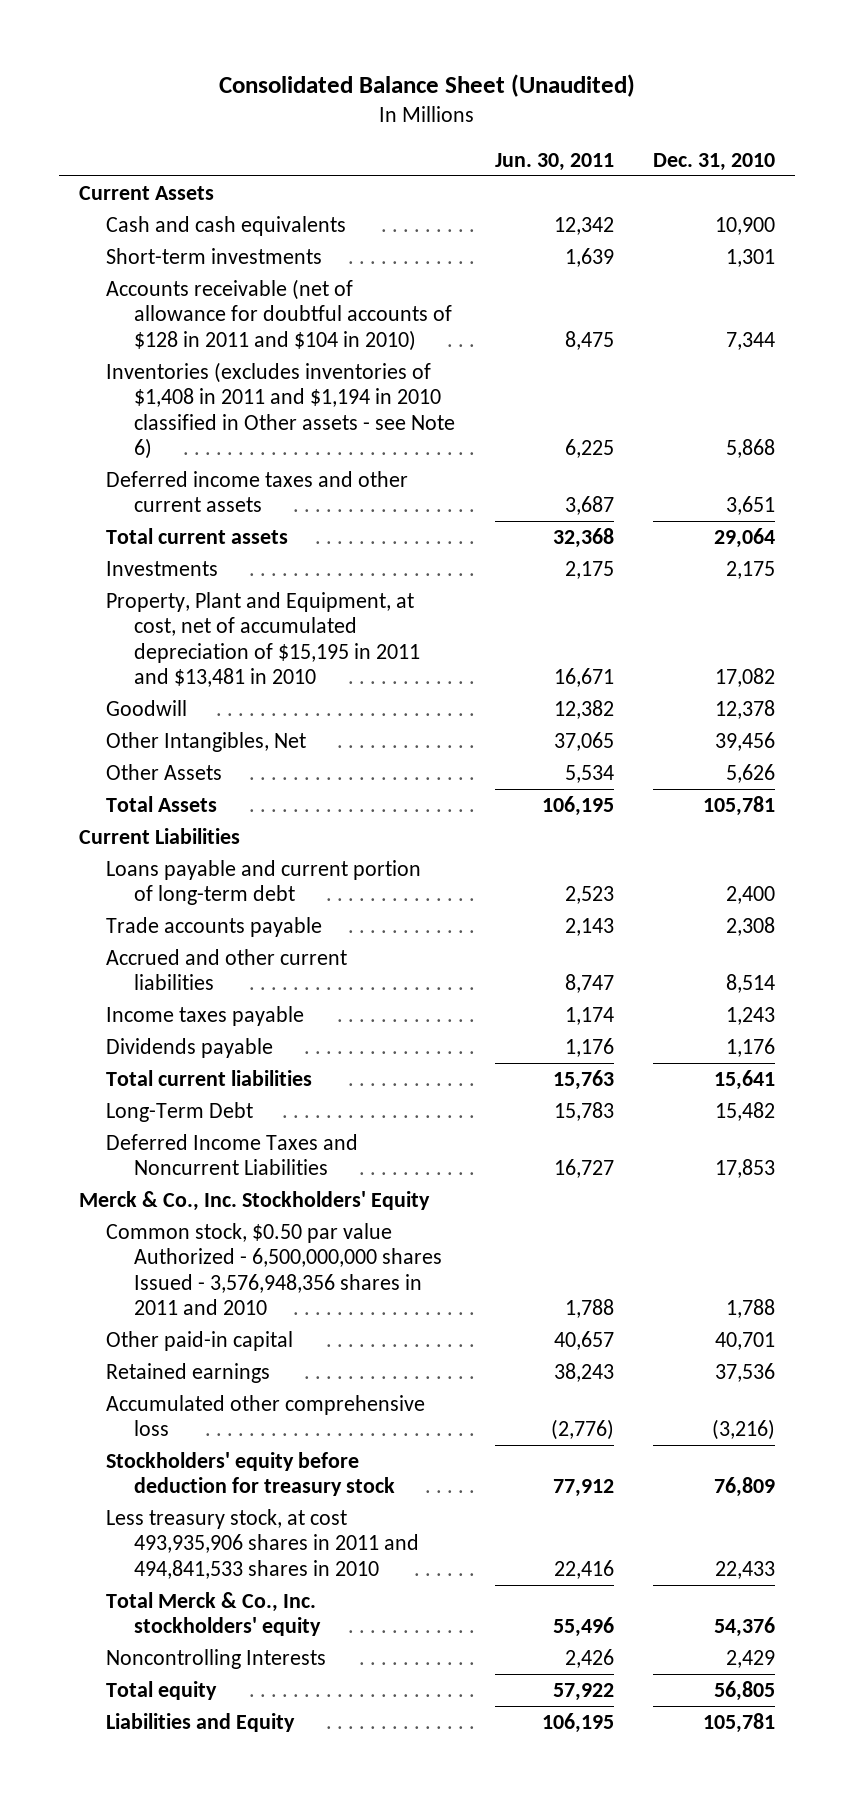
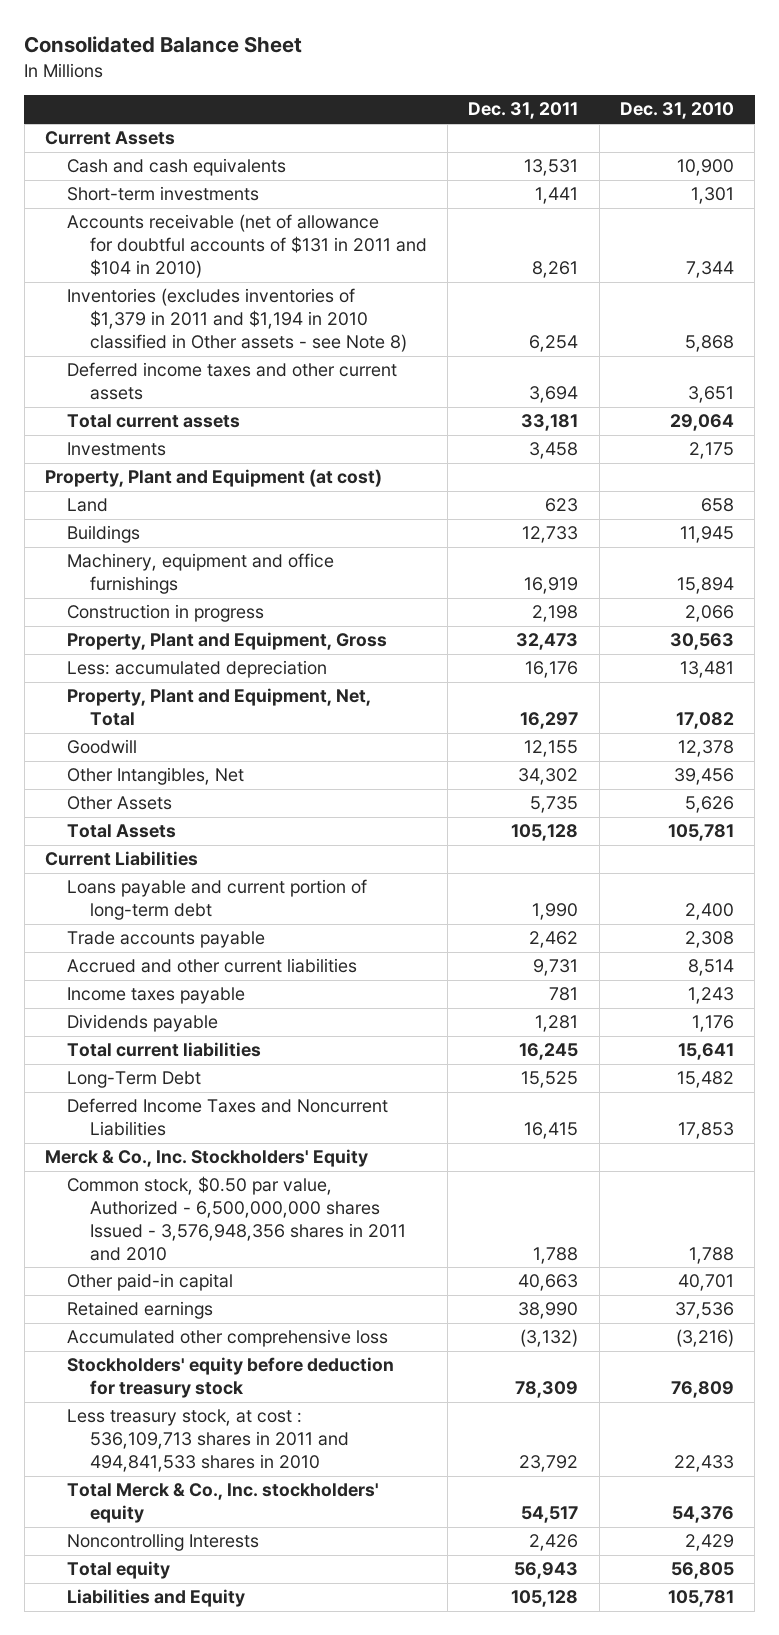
- Consolidated Balance Sheet (Unaudited)
+ Consolidated Balance Sheet
- | Jun. 30, 2011 | Dec. 31, 2010
+ | Dec. 31, 2011 | Dec. 31, 2010
- Accounts receivable (net of allowance for doubtful accounts of $128 in 2011 and $104 in 2010) | 8,475 | 7,344
- Inventories (excludes inventories of $1,408 in 2011 and $1,194 in 2010 classified in Other assets - see Note 6) | 6,225 | 5,868
+ Accounts receivable (net of allowance for doubtful accounts of $131 in 2011 and $104 in 2010) | 8,261 | 7,344
+ Inventories (excludes inventories of $1,379 in 2011 and $1,194 in 2010 classified in Other assets - see Note 8) | 6,254 | 5,868
- Property, Plant and Equipment, at cost, net of accumulated depreciation of $15,195 in 2011 and $13,481 in 2010 | 16,671 | 17,082
+ Property, Plant and Equipment (at cost)
+ Land | 623 | 658
+ Buildings | 12,733 | 11,945
+ Machinery, equipment and office furnishings | 16,919 | 15,894
+ Construction in progress | 2,198 | 2,066
+ Property, Plant and Equipment, Gross | 32,473 | 30,563
+ Less: accumulated depreciation | 16,176 | 13,481
+ Property, Plant and Equipment, Net, Total | 16,297 | 17,082
- Common stock, $0.50 par value Authorized - 6,500,000,000 shares Issued - 3,576,948,356 shares in 2011 and 2010 | 1,788 | 1,788
+ Common stock, $0.50 par value, Authorized - 6,500,000,000 shares Issued - 3,576,948,356 shares in 2011 and 2010 | 1,788 | 1,788
- Less treasury stock, at cost 493,935,906 shares in 2011 and 494,841,533 shares in 2010 | 22,416 | 22,433
+ Less treasury stock, at cost : 536,109,713 shares in 2011 and 494,841,533 shares in 2010 | 23,792 | 22,433

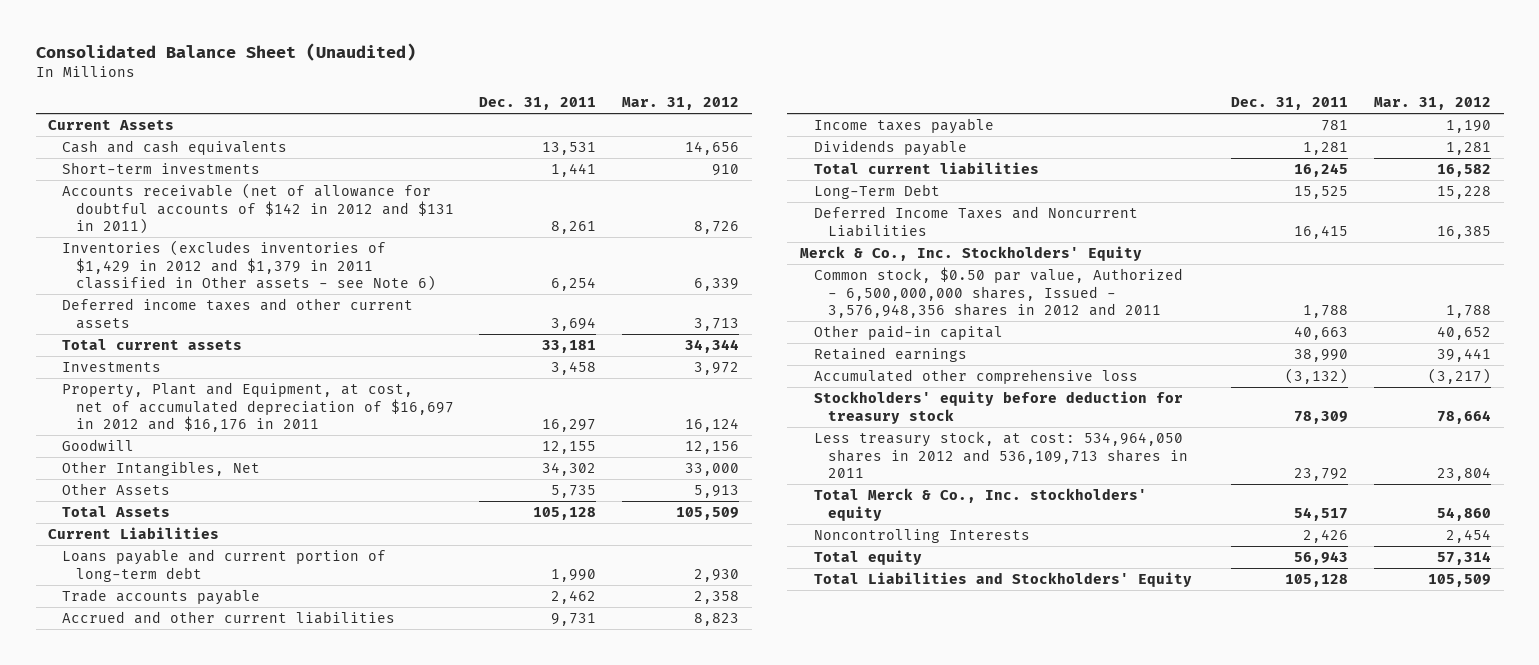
- Consolidated Balance Sheet
+ Consolidated Balance Sheet (Unaudited)
- | Dec. 31, 2011 | Dec. 31, 2010
+ | Dec. 31, 2011 | Mar. 31, 2012
- Accounts receivable (net of allowance for doubtful accounts of $131 in 2011 and $104 in 2010) | 8,261 | 7,344
- Inventories (excludes inventories of $1,379 in 2011 and $1,194 in 2010 classified in Other assets - see Note 8) | 6,254 | 5,868
+ Accounts receivable (net of allowance for doubtful accounts of $142 in 2012 and $131 in 2011) | 8,261 | 8,726
+ Inventories (excludes inventories of $1,429 in 2012 and $1,379 in 2011 classified in Other assets - see Note 6) | 6,254 | 6,339
- Property, Plant and Equipment (at cost)
- Land | 623 | 658
- Buildings | 12,733 | 11,945
- Machinery, equipment and office furnishings | 16,919 | 15,894
- Construction in progress | 2,198 | 2,066
- Property, Plant and Equipment, Gross | 32,473 | 30,563
- Less: accumulated depreciation | 16,176 | 13,481
- Property, Plant and Equipment, Net, Total | 16,297 | 17,082
+ Property, Plant and Equipment, at cost, net of accumulated depreciation of $16,697 in 2012 and $16,176 in 2011 | 16,297 | 16,124
- Common stock, $0.50 par value, Authorized - 6,500,000,000 shares Issued - 3,576,948,356 shares in 2011 and 2010 | 1,788 | 1,788
+ Common stock, $0.50 par value, Authorized - 6,500,000,000 shares, Issued - 3,576,948,356 shares in 2012 and 2011 | 1,788 | 1,788
- Less treasury stock, at cost : 536,109,713 shares in 2011 and 494,841,533 shares in 2010 | 23,792 | 22,433
+ Less treasury stock, at cost: 534,964,050 shares in 2012 and 536,109,713 shares in 2011 | 23,792 | 23,804
- Liabilities and Equity | 105,128 | 105,781
+ Total Liabilities and Stockholders' Equity | 105,128 | 105,509

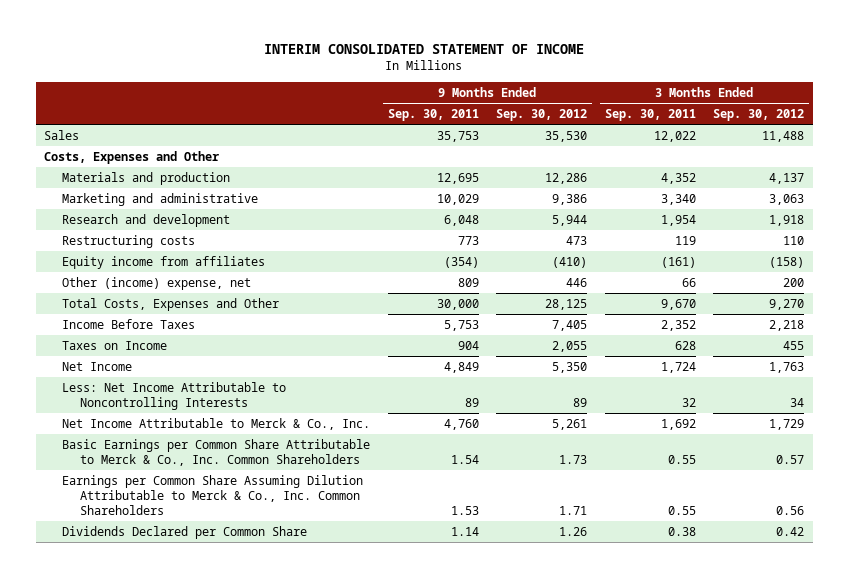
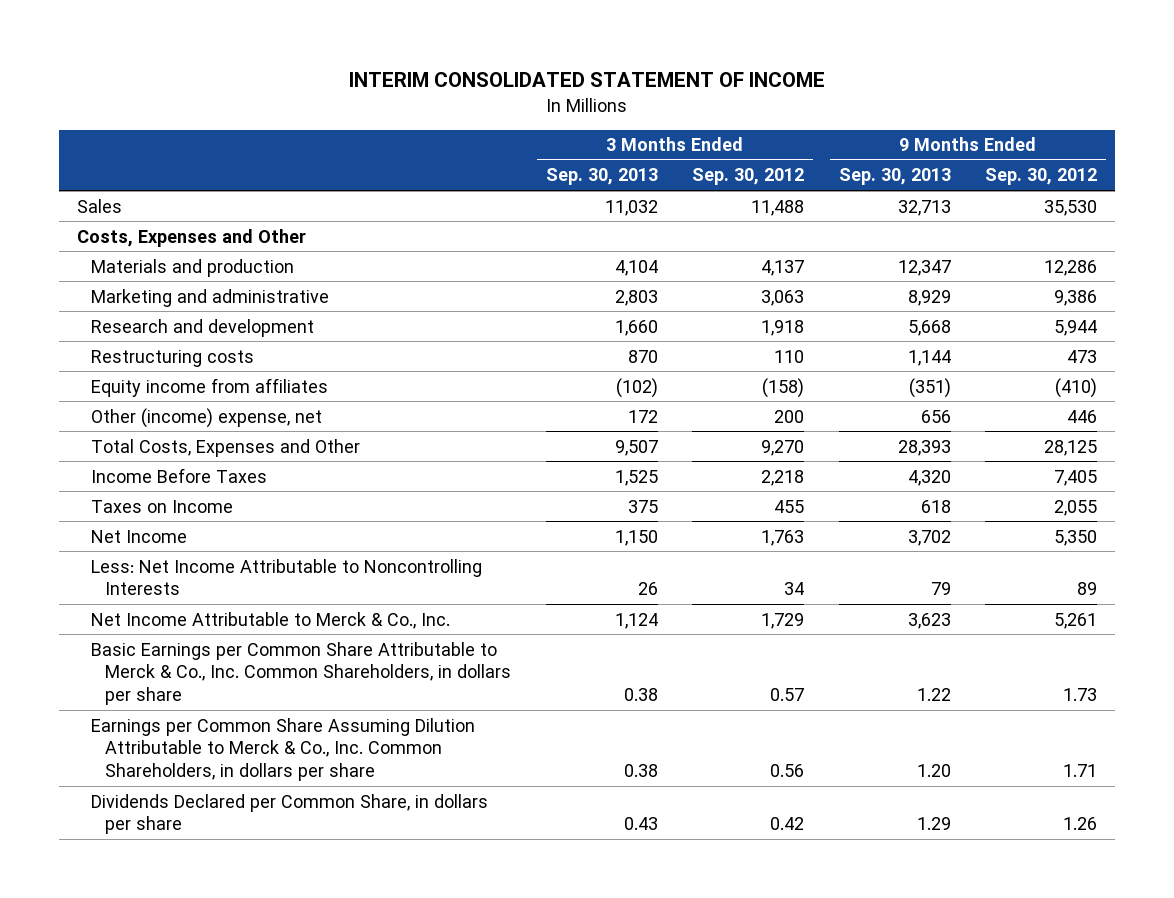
- | 9 Months Ended Sep. 30, 2011 | 9 Months Ended Sep. 30, 2012 | 3 Months Ended Sep. 30, 2011 | 3 Months Ended Sep. 30, 2012
+ | 3 Months Ended Sep. 30, 2013 | 3 Months Ended Sep. 30, 2012 | 9 Months Ended Sep. 30, 2013 | 9 Months Ended Sep. 30, 2012
- Basic Earnings per Common Share Attributable to Merck & Co., Inc. Common Shareholders | 1.54 | 1.73 | 0.55 | 0.57
- Earnings per Common Share Assuming Dilution Attributable to Merck & Co., Inc. Common Shareholders | 1.53 | 1.71 | 0.55 | 0.56
- Dividends Declared per Common Share | 1.14 | 1.26 | 0.38 | 0.42
+ Basic Earnings per Common Share Attributable to Merck & Co., Inc. Common Shareholders, in dollars per share | 0.38 | 0.57 | 1.22 | 1.73
+ Earnings per Common Share Assuming Dilution Attributable to Merck & Co., Inc. Common Shareholders, in dollars per share | 0.38 | 0.56 | 1.20 | 1.71
+ Dividends Declared per Common Share, in dollars per share | 0.43 | 0.42 | 1.29 | 1.26

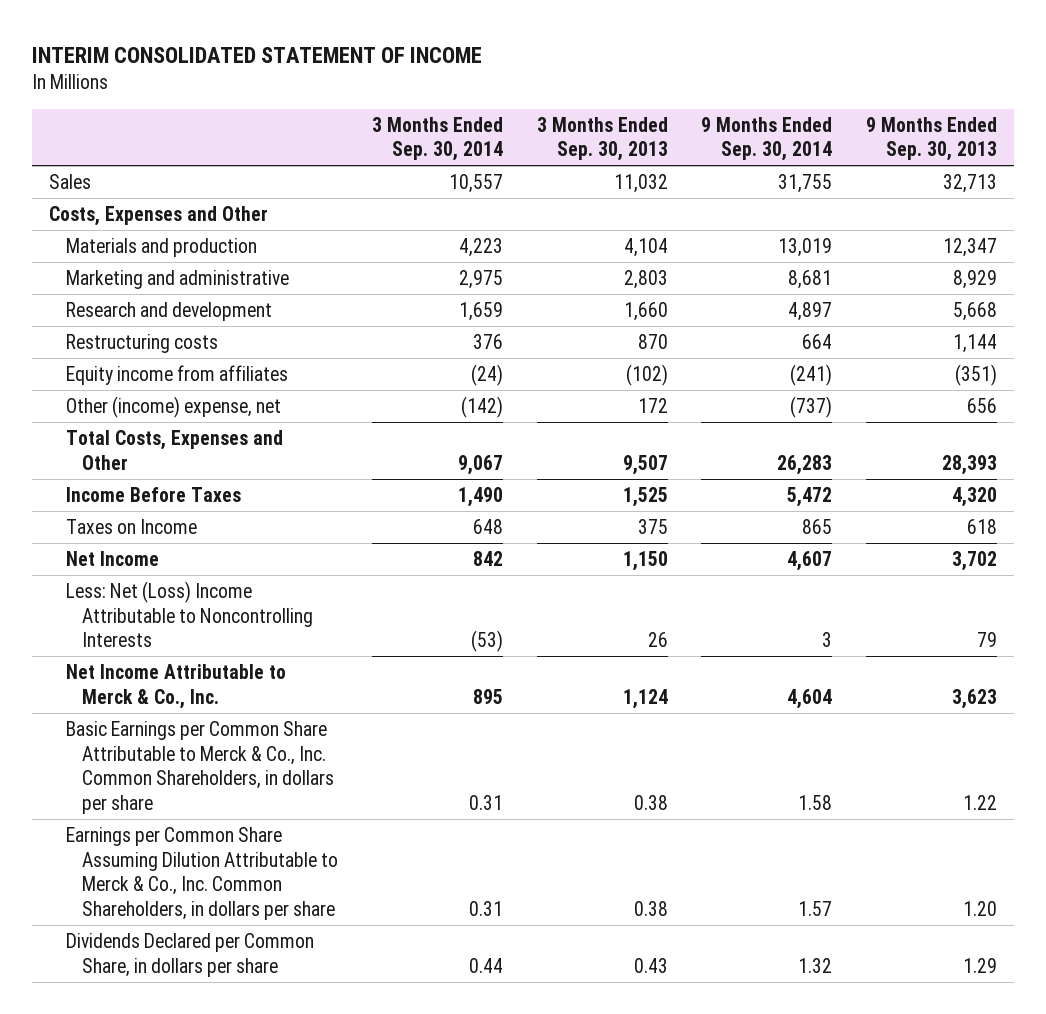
- | 3 Months Ended Sep. 30, 2013 | 3 Months Ended Sep. 30, 2012 | 9 Months Ended Sep. 30, 2013 | 9 Months Ended Sep. 30, 2012
+ | 3 Months Ended Sep. 30, 2014 | 3 Months Ended Sep. 30, 2013 | 9 Months Ended Sep. 30, 2014 | 9 Months Ended Sep. 30, 2013
- Less: Net Income Attributable to Noncontrolling Interests | 26 | 34 | 79 | 89
+ Less: Net (Loss) Income Attributable to Noncontrolling Interests | (53) | 26 | 3 | 79

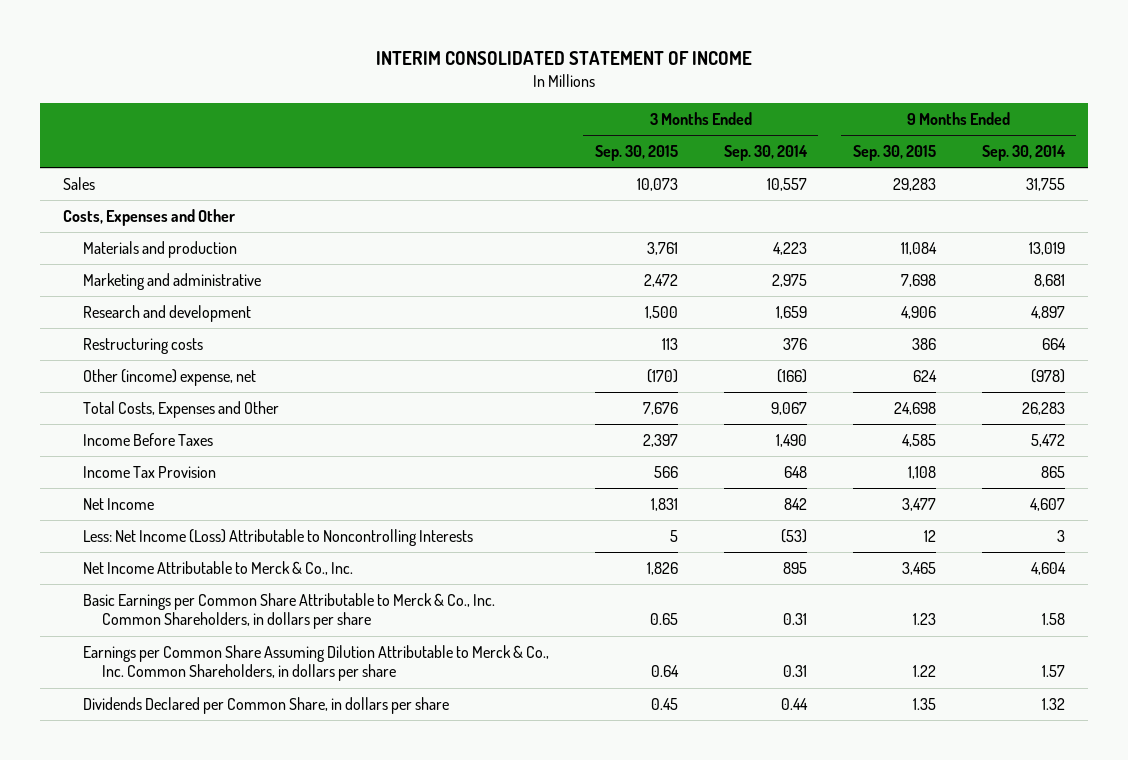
- | 3 Months Ended Sep. 30, 2014 | 3 Months Ended Sep. 30, 2013 | 9 Months Ended Sep. 30, 2014 | 9 Months Ended Sep. 30, 2013
+ | 3 Months Ended Sep. 30, 2015 | 3 Months Ended Sep. 30, 2014 | 9 Months Ended Sep. 30, 2015 | 9 Months Ended Sep. 30, 2014
- Equity income from affiliates | (24) | (102) | (241) | (351)
- Other (income) expense, net | (142) | 172 | (737) | 656
+ Other (income) expense, net | (170) | (166) | 624 | (978)
- Taxes on Income | 648 | 375 | 865 | 618
+ Income Tax Provision | 566 | 648 | 1,108 | 865
- Less: Net (Loss) Income Attributable to Noncontrolling Interests | (53) | 26 | 3 | 79
+ Less: Net Income (Loss) Attributable to Noncontrolling Interests | 5 | (53) | 12 | 3

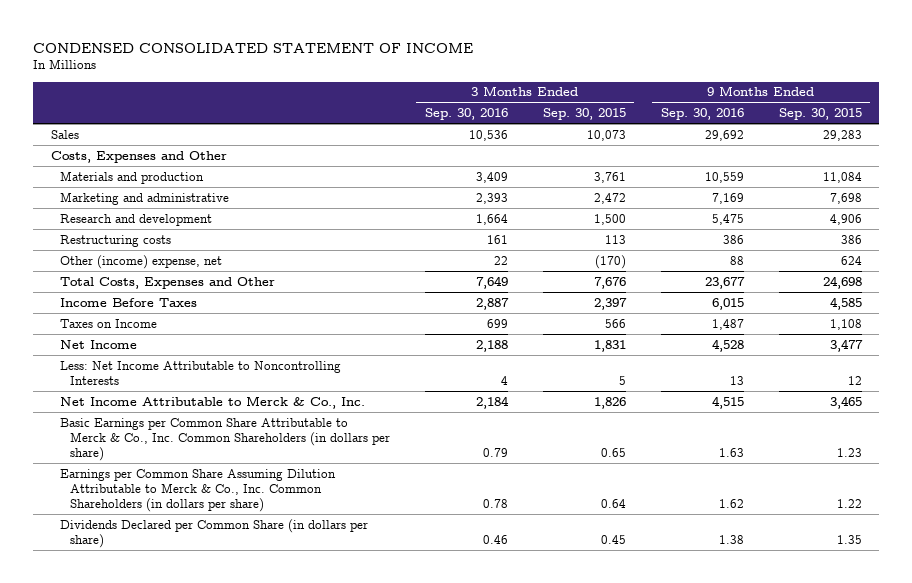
- INTERIM CONSOLIDATED STATEMENT OF INCOME
+ CONDENSED CONSOLIDATED STATEMENT OF INCOME
- | 3 Months Ended Sep. 30, 2015 | 3 Months Ended Sep. 30, 2014 | 9 Months Ended Sep. 30, 2015 | 9 Months Ended Sep. 30, 2014
+ | 3 Months Ended Sep. 30, 2016 | 3 Months Ended Sep. 30, 2015 | 9 Months Ended Sep. 30, 2016 | 9 Months Ended Sep. 30, 2015
- Income Tax Provision | 566 | 648 | 1,108 | 865
+ Taxes on Income | 699 | 566 | 1,487 | 1,108
- Less: Net Income (Loss) Attributable to Noncontrolling Interests | 5 | (53) | 12 | 3
+ Less: Net Income Attributable to Noncontrolling Interests | 4 | 5 | 13 | 12
- Basic Earnings per Common Share Attributable to Merck & Co., Inc. Common Shareholders, in dollars per share | 0.65 | 0.31 | 1.23 | 1.58
- Earnings per Common Share Assuming Dilution Attributable to Merck & Co., Inc. Common Shareholders, in dollars per share | 0.64 | 0.31 | 1.22 | 1.57
- Dividends Declared per Common Share, in dollars per share | 0.45 | 0.44 | 1.35 | 1.32
+ Basic Earnings per Common Share Attributable to Merck & Co., Inc. Common Shareholders (in dollars per share) | 0.79 | 0.65 | 1.63 | 1.23
+ Earnings per Common Share Assuming Dilution Attributable to Merck & Co., Inc. Common Shareholders (in dollars per share) | 0.78 | 0.64 | 1.62 | 1.22
+ Dividends Declared per Common Share (in dollars per share) | 0.46 | 0.45 | 1.38 | 1.35

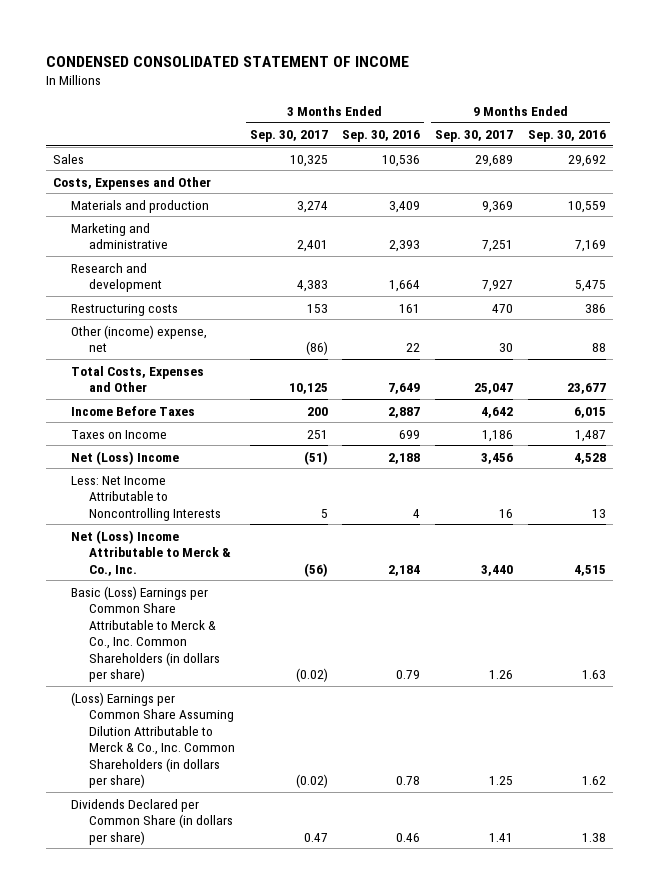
- | 3 Months Ended Sep. 30, 2016 | 3 Months Ended Sep. 30, 2015 | 9 Months Ended Sep. 30, 2016 | 9 Months Ended Sep. 30, 2015
+ | 3 Months Ended Sep. 30, 2017 | 3 Months Ended Sep. 30, 2016 | 9 Months Ended Sep. 30, 2017 | 9 Months Ended Sep. 30, 2016
- Net Income | 2,188 | 1,831 | 4,528 | 3,477
+ Net (Loss) Income | (51) | 2,188 | 3,456 | 4,528
- Net Income Attributable to Merck & Co., Inc. | 2,184 | 1,826 | 4,515 | 3,465
- Basic Earnings per Common Share Attributable to Merck & Co., Inc. Common Shareholders (in dollars per share) | 0.79 | 0.65 | 1.63 | 1.23
- Earnings per Common Share Assuming Dilution Attributable to Merck & Co., Inc. Common Shareholders (in dollars per share) | 0.78 | 0.64 | 1.62 | 1.22
+ Net (Loss) Income Attributable to Merck & Co., Inc. | (56) | 2,184 | 3,440 | 4,515
+ Basic (Loss) Earnings per Common Share Attributable to Merck & Co., Inc. Common Shareholders (in dollars per share) | (0.02) | 0.79 | 1.26 | 1.63
+ (Loss) Earnings per Common Share Assuming Dilution Attributable to Merck & Co., Inc. Common Shareholders (in dollars per share) | (0.02) | 0.78 | 1.25 | 1.62

